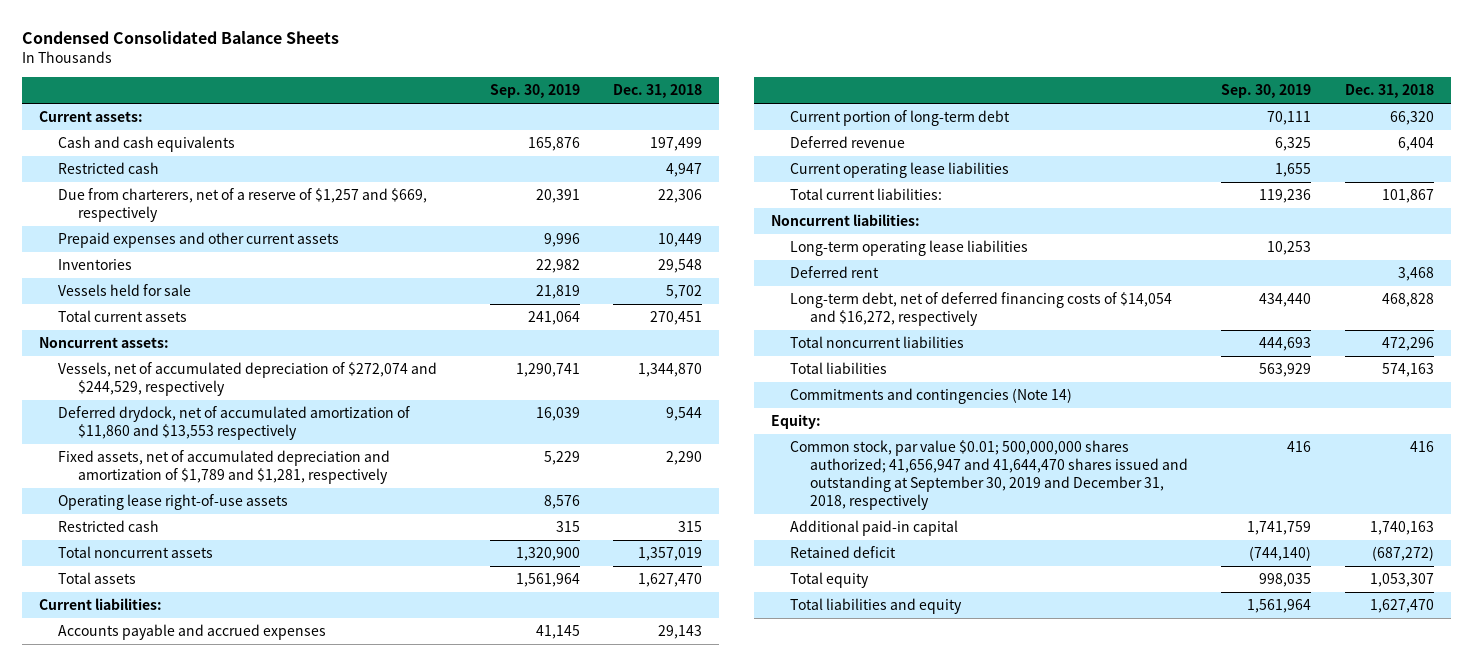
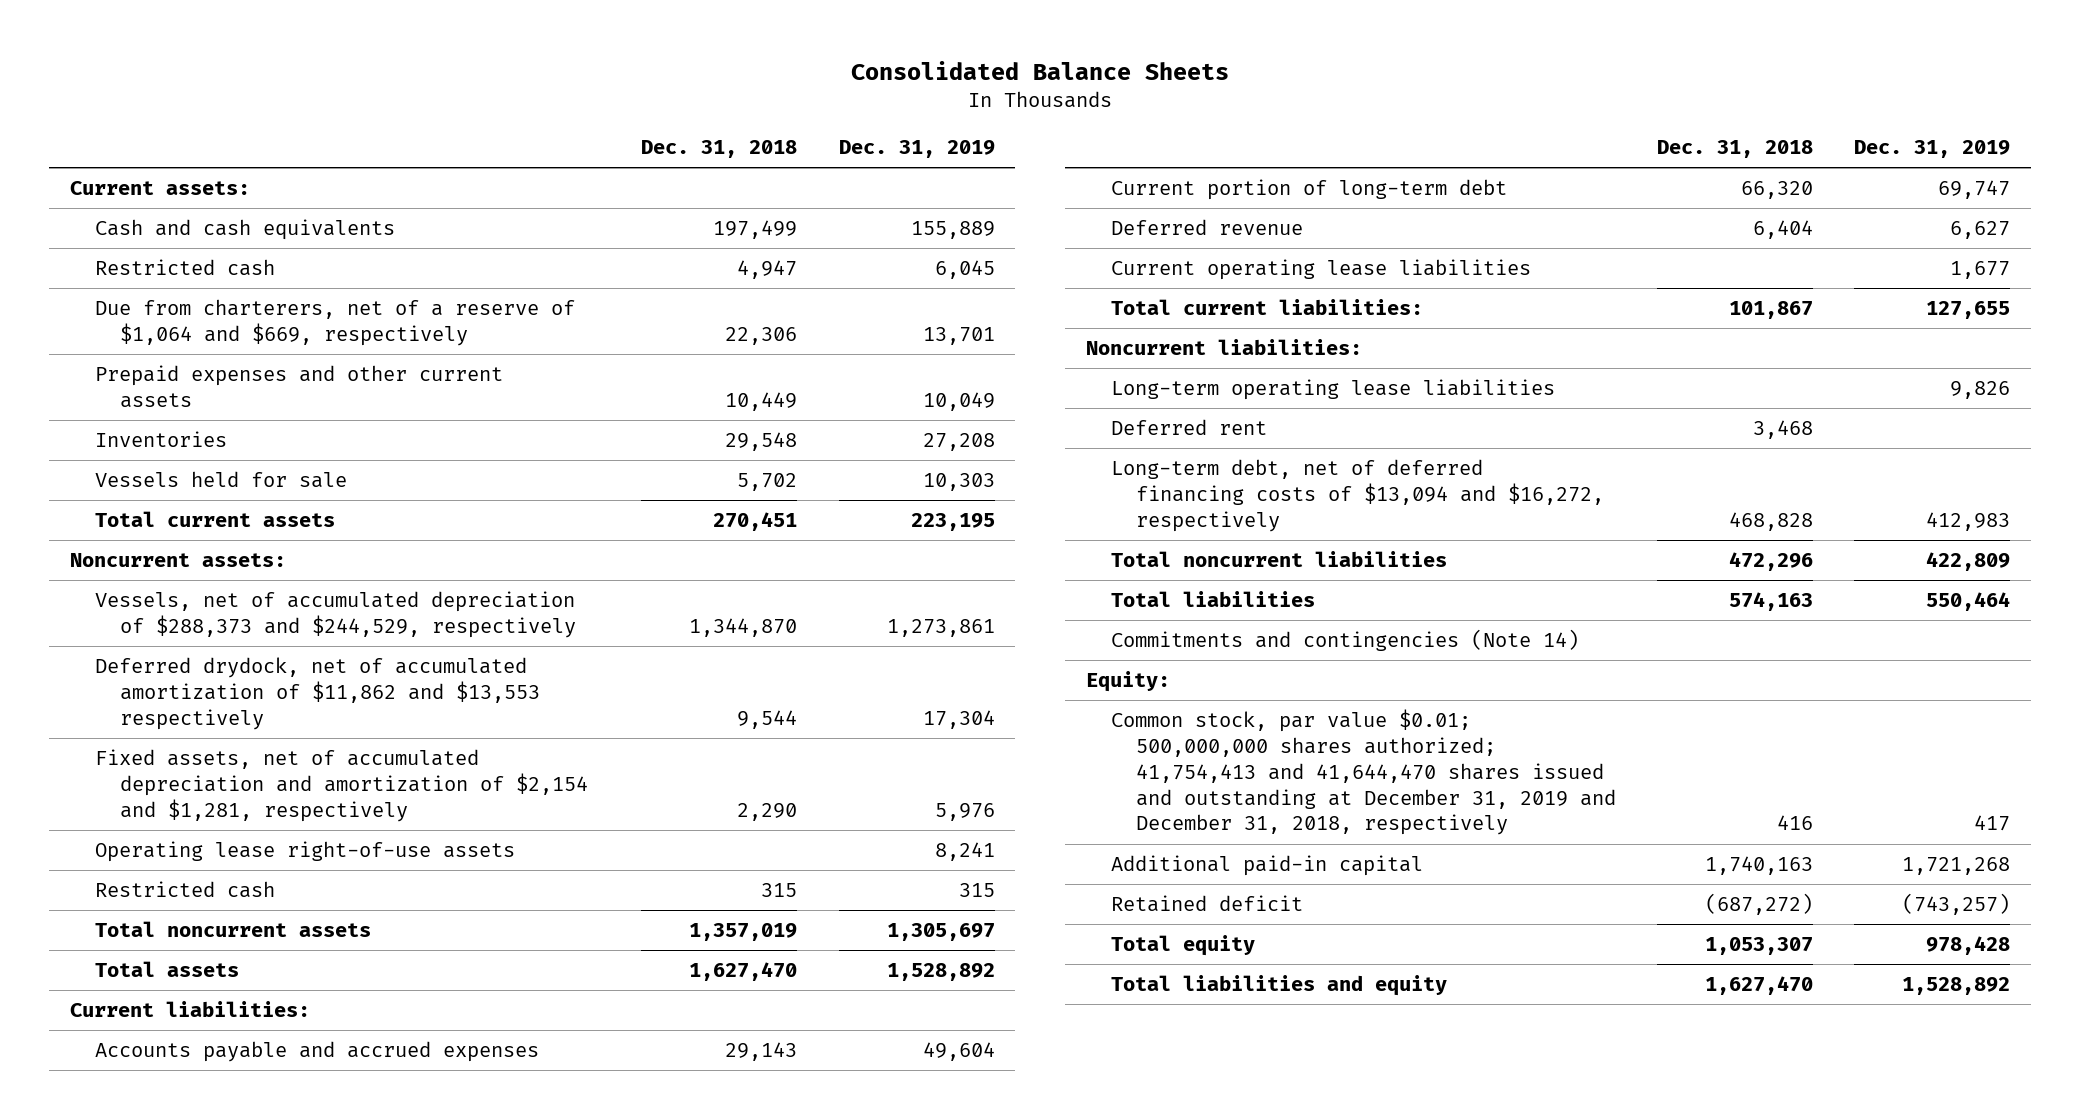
- Condensed Consolidated Balance Sheets
+ Consolidated Balance Sheets
- | Sep. 30, 2019 | Dec. 31, 2018
+ | Dec. 31, 2018 | Dec. 31, 2019
- Due from charterers, net of a reserve of $1,257 and $669, respectively | 20,391 | 22,306
+ Due from charterers, net of a reserve of $1,064 and $669, respectively | 22,306 | 13,701
- Vessels, net of accumulated depreciation of $272,074 and $244,529, respectively | 1,290,741 | 1,344,870
- Deferred drydock, net of accumulated amortization of $11,860 and $13,553 respectively | 16,039 | 9,544
- Fixed assets, net of accumulated depreciation and amortization of $1,789 and $1,281, respectively | 5,229 | 2,290
+ Vessels, net of accumulated depreciation of $288,373 and $244,529, respectively | 1,344,870 | 1,273,861
+ Deferred drydock, net of accumulated amortization of $11,862 and $13,553 respectively | 9,544 | 17,304
+ Fixed assets, net of accumulated depreciation and amortization of $2,154 and $1,281, respectively | 2,290 | 5,976
- Long-term debt, net of deferred financing costs of $14,054 and $16,272, respectively | 434,440 | 468,828
+ Long-term debt, net of deferred financing costs of $13,094 and $16,272, respectively | 468,828 | 412,983
- Common stock, par value $0.01; 500,000,000 shares authorized; 41,656,947 and 41,644,470 shares issued and outstanding at September 30, 2019 and December 31, 2018, respectively | 416 | 416
+ Common stock, par value $0.01; 500,000,000 shares authorized; 41,754,413 and 41,644,470 shares issued and outstanding at December 31, 2019 and December 31, 2018, respectively | 416 | 417

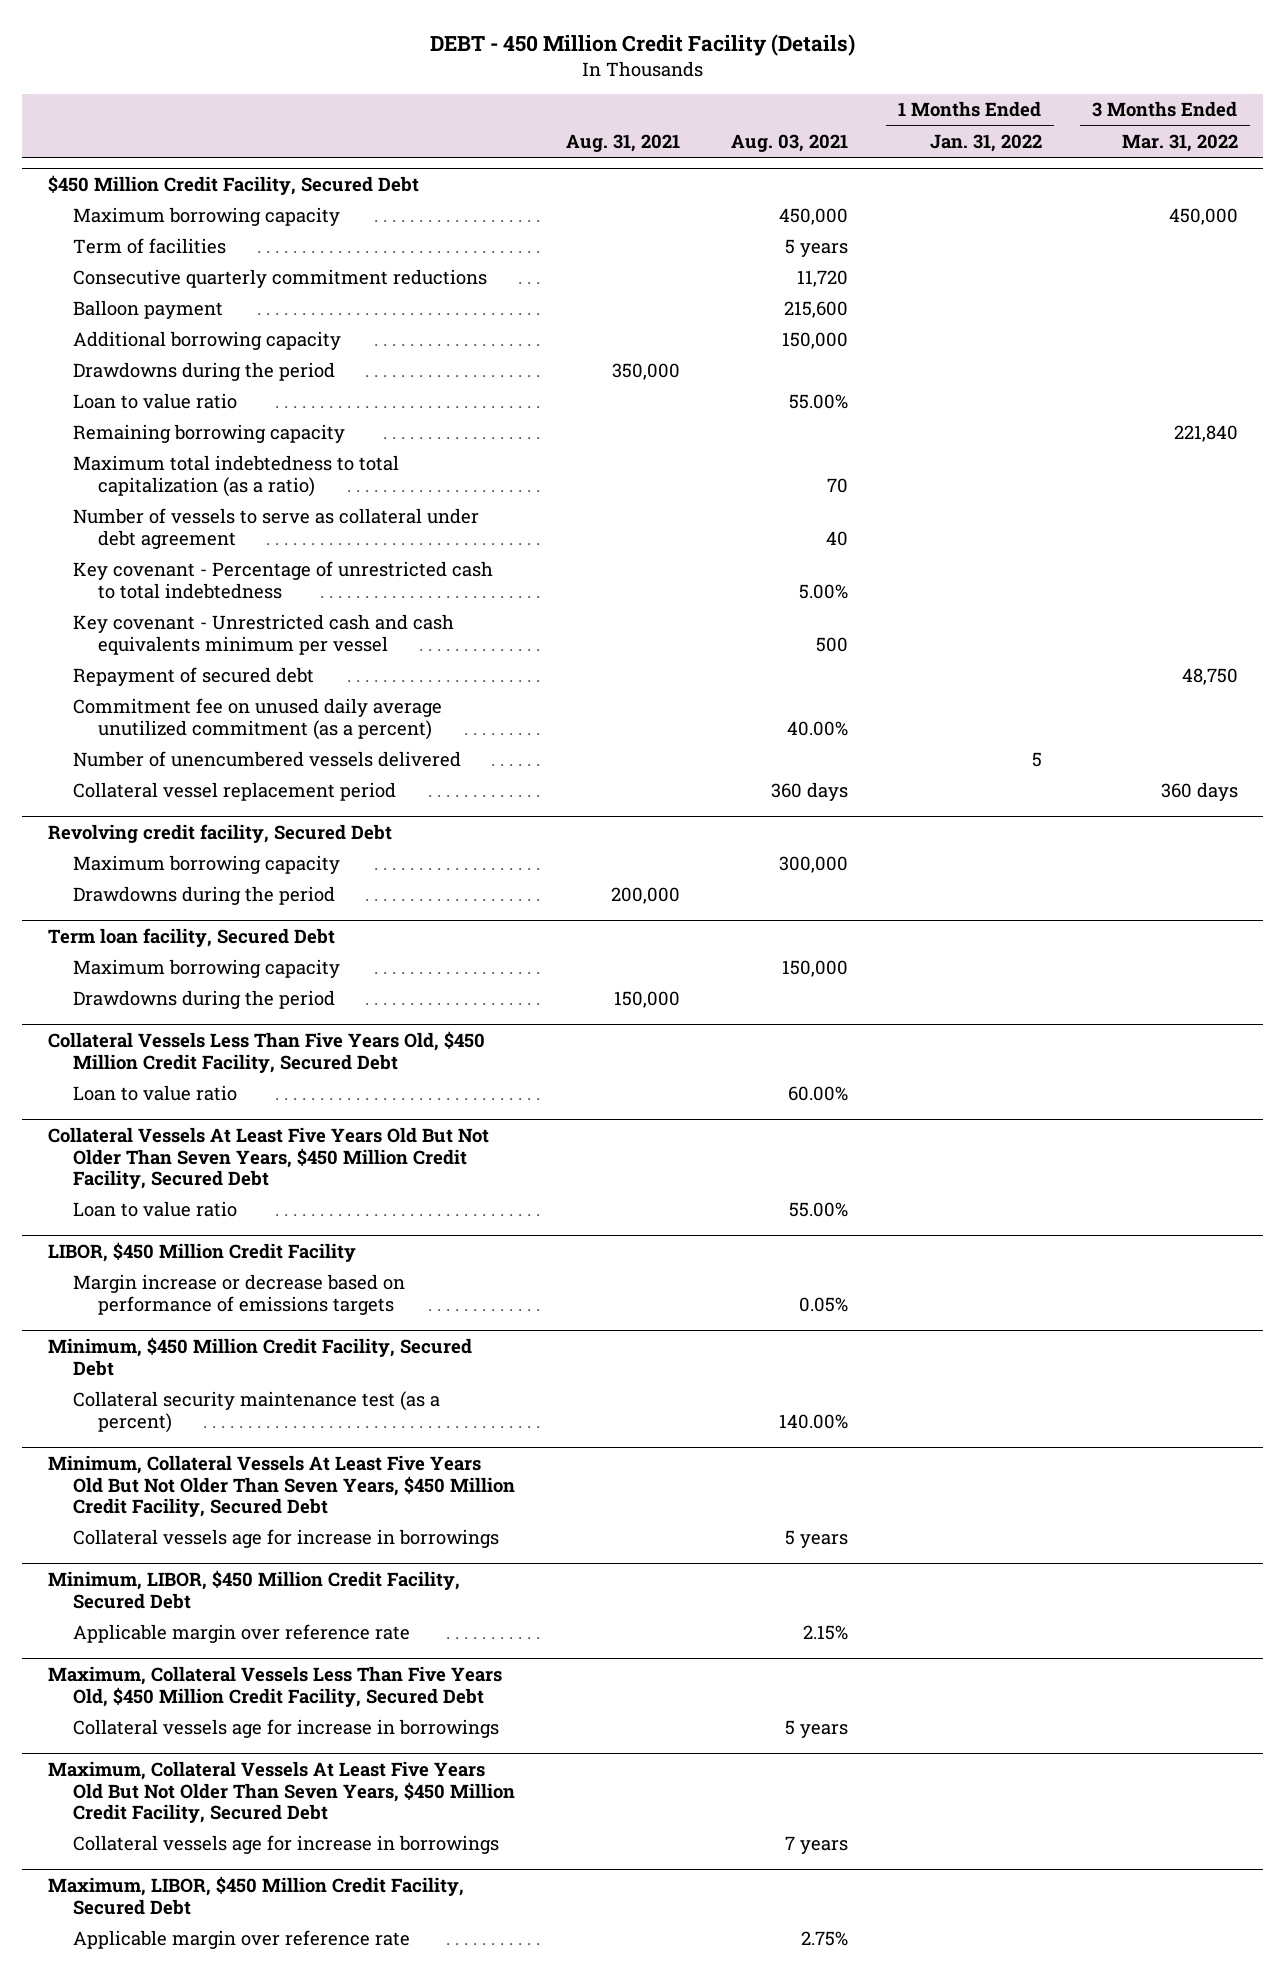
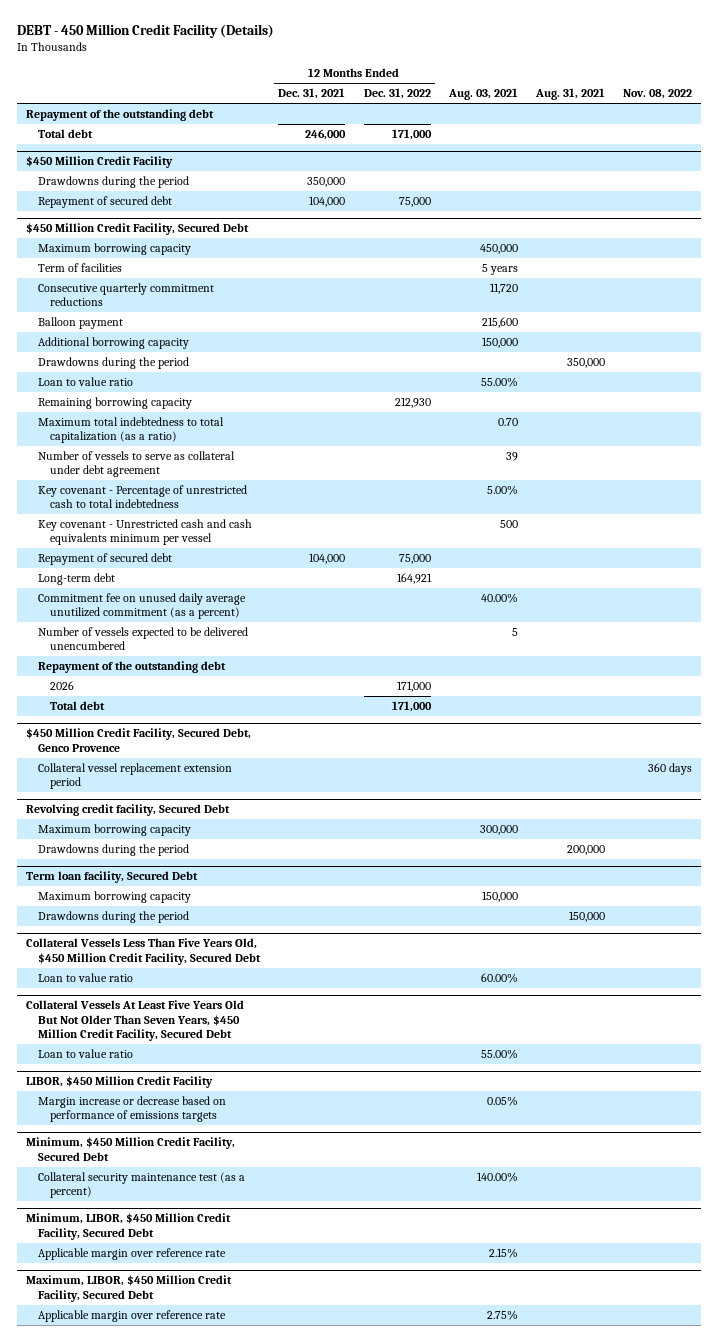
- | Aug. 31, 2021 | Aug. 03, 2021 | 1 Months Ended Jan. 31, 2022 | 3 Months Ended Mar. 31, 2022
+ | 12 Months Ended Dec. 31, 2021 | 12 Months Ended Dec. 31, 2022 | Aug. 03, 2021 | Aug. 31, 2021 | Nov. 08, 2022
+ Repayment of the outstanding debt
+ Total debt | 246,000 | 171,000 | | |
+ $450 Million Credit Facility
+ Drawdowns during the period | 350,000 | | | |
+ Repayment of secured debt | 104,000 | 75,000 | | |
@ $450 Million Credit Facility, Secured Debt
- Maximum total indebtedness to total capitalization (as a ratio) | | 70 | |
- Number of vessels to serve as collateral under debt agreement | | 40 | |
+ Maximum total indebtedness to total capitalization (as a ratio) | | | 0.70 | |
+ Number of vessels to serve as collateral under debt agreement | | | 39 | |
+ Long-term debt | | 164,921 | | |
- Number of unencumbered vessels delivered | | | 5 |
- Collateral vessel replacement period | | 360 days | | 360 days
+ Number of vessels expected to be delivered unencumbered | | | 5 | |
+ Repayment of the outstanding debt
+ 2026 | | 171,000 | | |
+ Total debt | | 171,000 | | |
+ $450 Million Credit Facility, Secured Debt, Genco Provence
+ Collateral vessel replacement extension period | | | | | 360 days
- Minimum, Collateral Vessels At Least Five Years Old But Not Older Than Seven Years, $450 Million Credit Facility, Secured Debt
- Collateral vessels age for increase in borrowings | | 5 years | |
- Maximum, Collateral Vessels Less Than Five Years Old, $450 Million Credit Facility, Secured Debt
- Collateral vessels age for increase in borrowings | | 5 years | |
- Maximum, Collateral Vessels At Least Five Years Old But Not Older Than Seven Years, $450 Million Credit Facility, Secured Debt
- Collateral vessels age for increase in borrowings | | 7 years | |

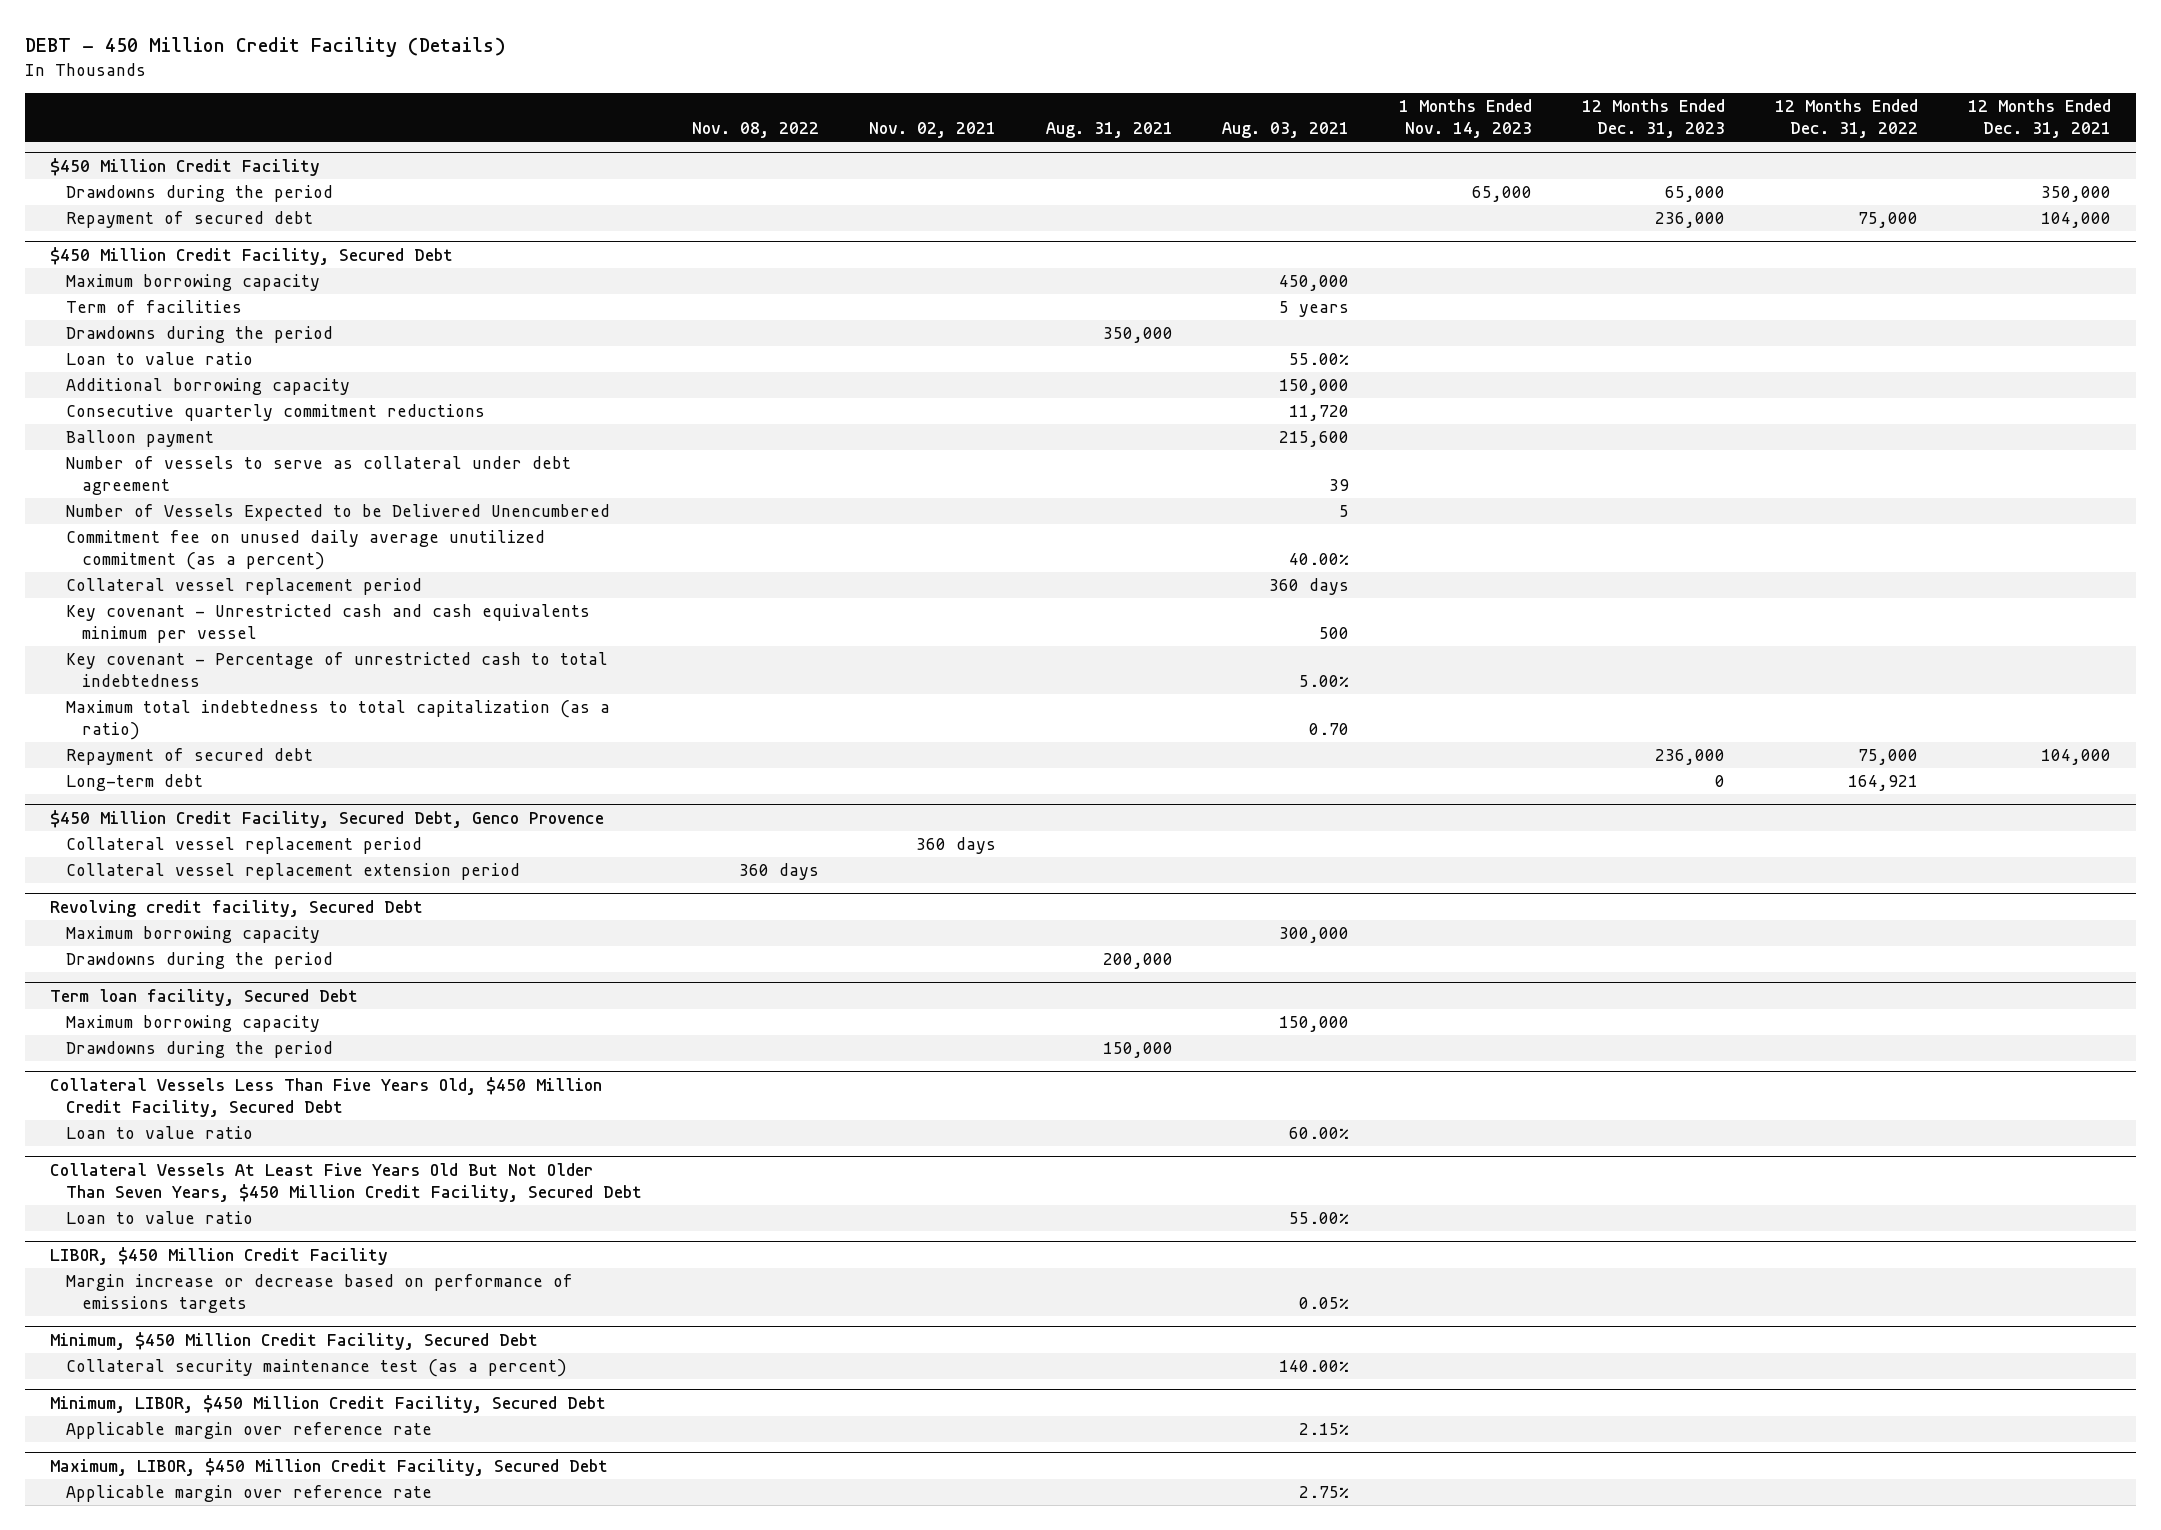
- | 12 Months Ended Dec. 31, 2021 | 12 Months Ended Dec. 31, 2022 | Aug. 03, 2021 | Aug. 31, 2021 | Nov. 08, 2022
+ | Nov. 08, 2022 | Nov. 02, 2021 | Aug. 31, 2021 | Aug. 03, 2021 | 1 Months Ended Nov. 14, 2023 | 12 Months Ended Dec. 31, 2023 | 12 Months Ended Dec. 31, 2022 | 12 Months Ended Dec. 31, 2021
- Repayment of the outstanding debt
- Total debt | 246,000 | 171,000 | | |
@ $450 Million Credit Facility, Secured Debt
- Remaining borrowing capacity | | 212,930 | | |
moved down: Additional borrowing capacity | | | | 150,000 | | | |
moved down: Consecutive quarterly commitment reductions | | | | 11,720 | | | |
moved down: Balloon payment | | | | 215,600 | | | |
+ Number of Vessels Expected to be Delivered Unencumbered | | | | 5 | | | |
moved up: Commitment fee on unused daily average unutilized commitment (as a percent) | | | | 40.00% | | | |
+ Collateral vessel replacement period | | | | 360 days | | | |
moved down: Key covenant - Percentage of unrestricted cash to total indebtedness | | | | 5.00% | | | |
moved down: Maximum total indebtedness to total capitalization (as a ratio) | | | | 0.70 | | | |
- Number of vessels expected to be delivered unencumbered | | | 5 | |
- Repayment of the outstanding debt
- 2026 | | 171,000 | | |
- Total debt | | 171,000 | | |
@ $450 Million Credit Facility, Secured Debt, Genco Provence
+ Collateral vessel replacement period | | 360 days | | | | | |

